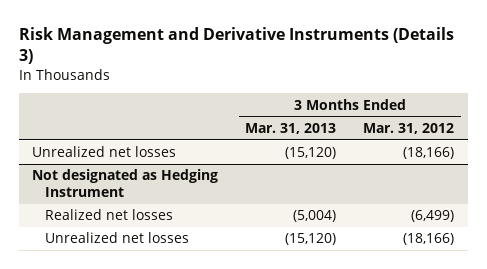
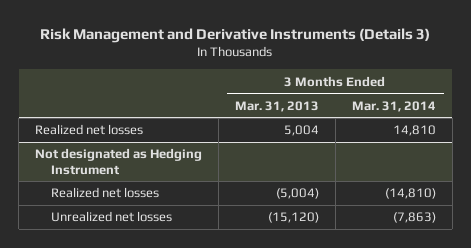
- | 3 Months Ended Mar. 31, 2013 | 3 Months Ended Mar. 31, 2012
+ | 3 Months Ended Mar. 31, 2013 | 3 Months Ended Mar. 31, 2014
- Unrealized net losses | (15,120) | (18,166)
+ Realized net losses | 5,004 | 14,810

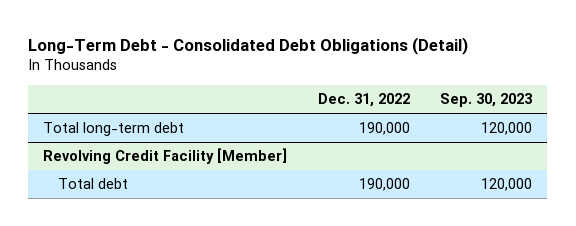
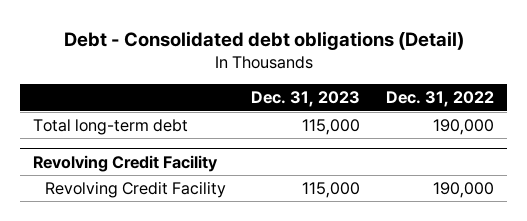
- Long-Term Debt - Consolidated Debt Obligations (Detail)
+ Debt - Consolidated debt obligations (Detail)
- | Dec. 31, 2022 | Sep. 30, 2023
+ | Dec. 31, 2023 | Dec. 31, 2022
- Revolving Credit Facility [Member]
- Total debt | 190,000 | 120,000
+ Revolving Credit Facility
+ Revolving Credit Facility | 115,000 | 190,000

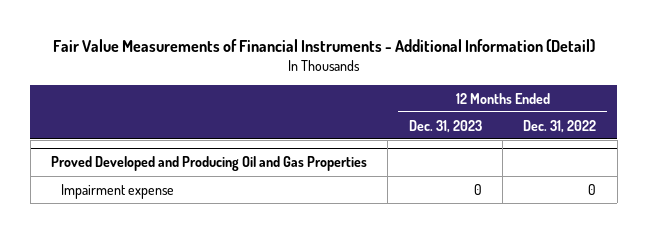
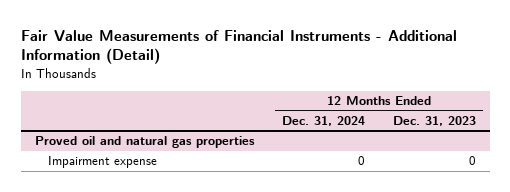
- | 12 Months Ended Dec. 31, 2023 | 12 Months Ended Dec. 31, 2022
+ | 12 Months Ended Dec. 31, 2024 | 12 Months Ended Dec. 31, 2023
- Proved Developed and Producing Oil and Gas Properties
+ Proved oil and natural gas properties

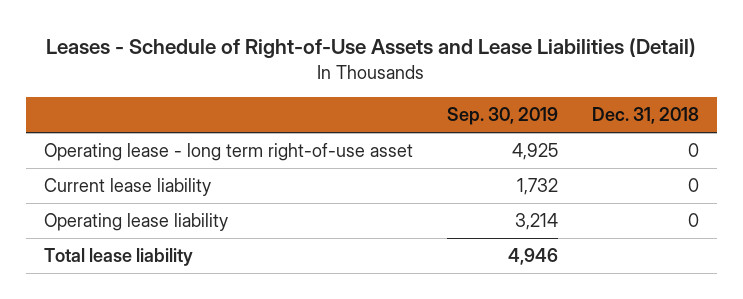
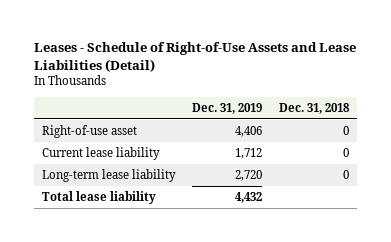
- | Sep. 30, 2019 | Dec. 31, 2018
+ | Dec. 31, 2019 | Dec. 31, 2018
- Operating lease - long term right-of-use asset | 4,925 | 0
+ Right-of-use asset | 4,406 | 0
- Operating lease liability | 3,214 | 0
+ Long-term lease liability | 2,720 | 0

